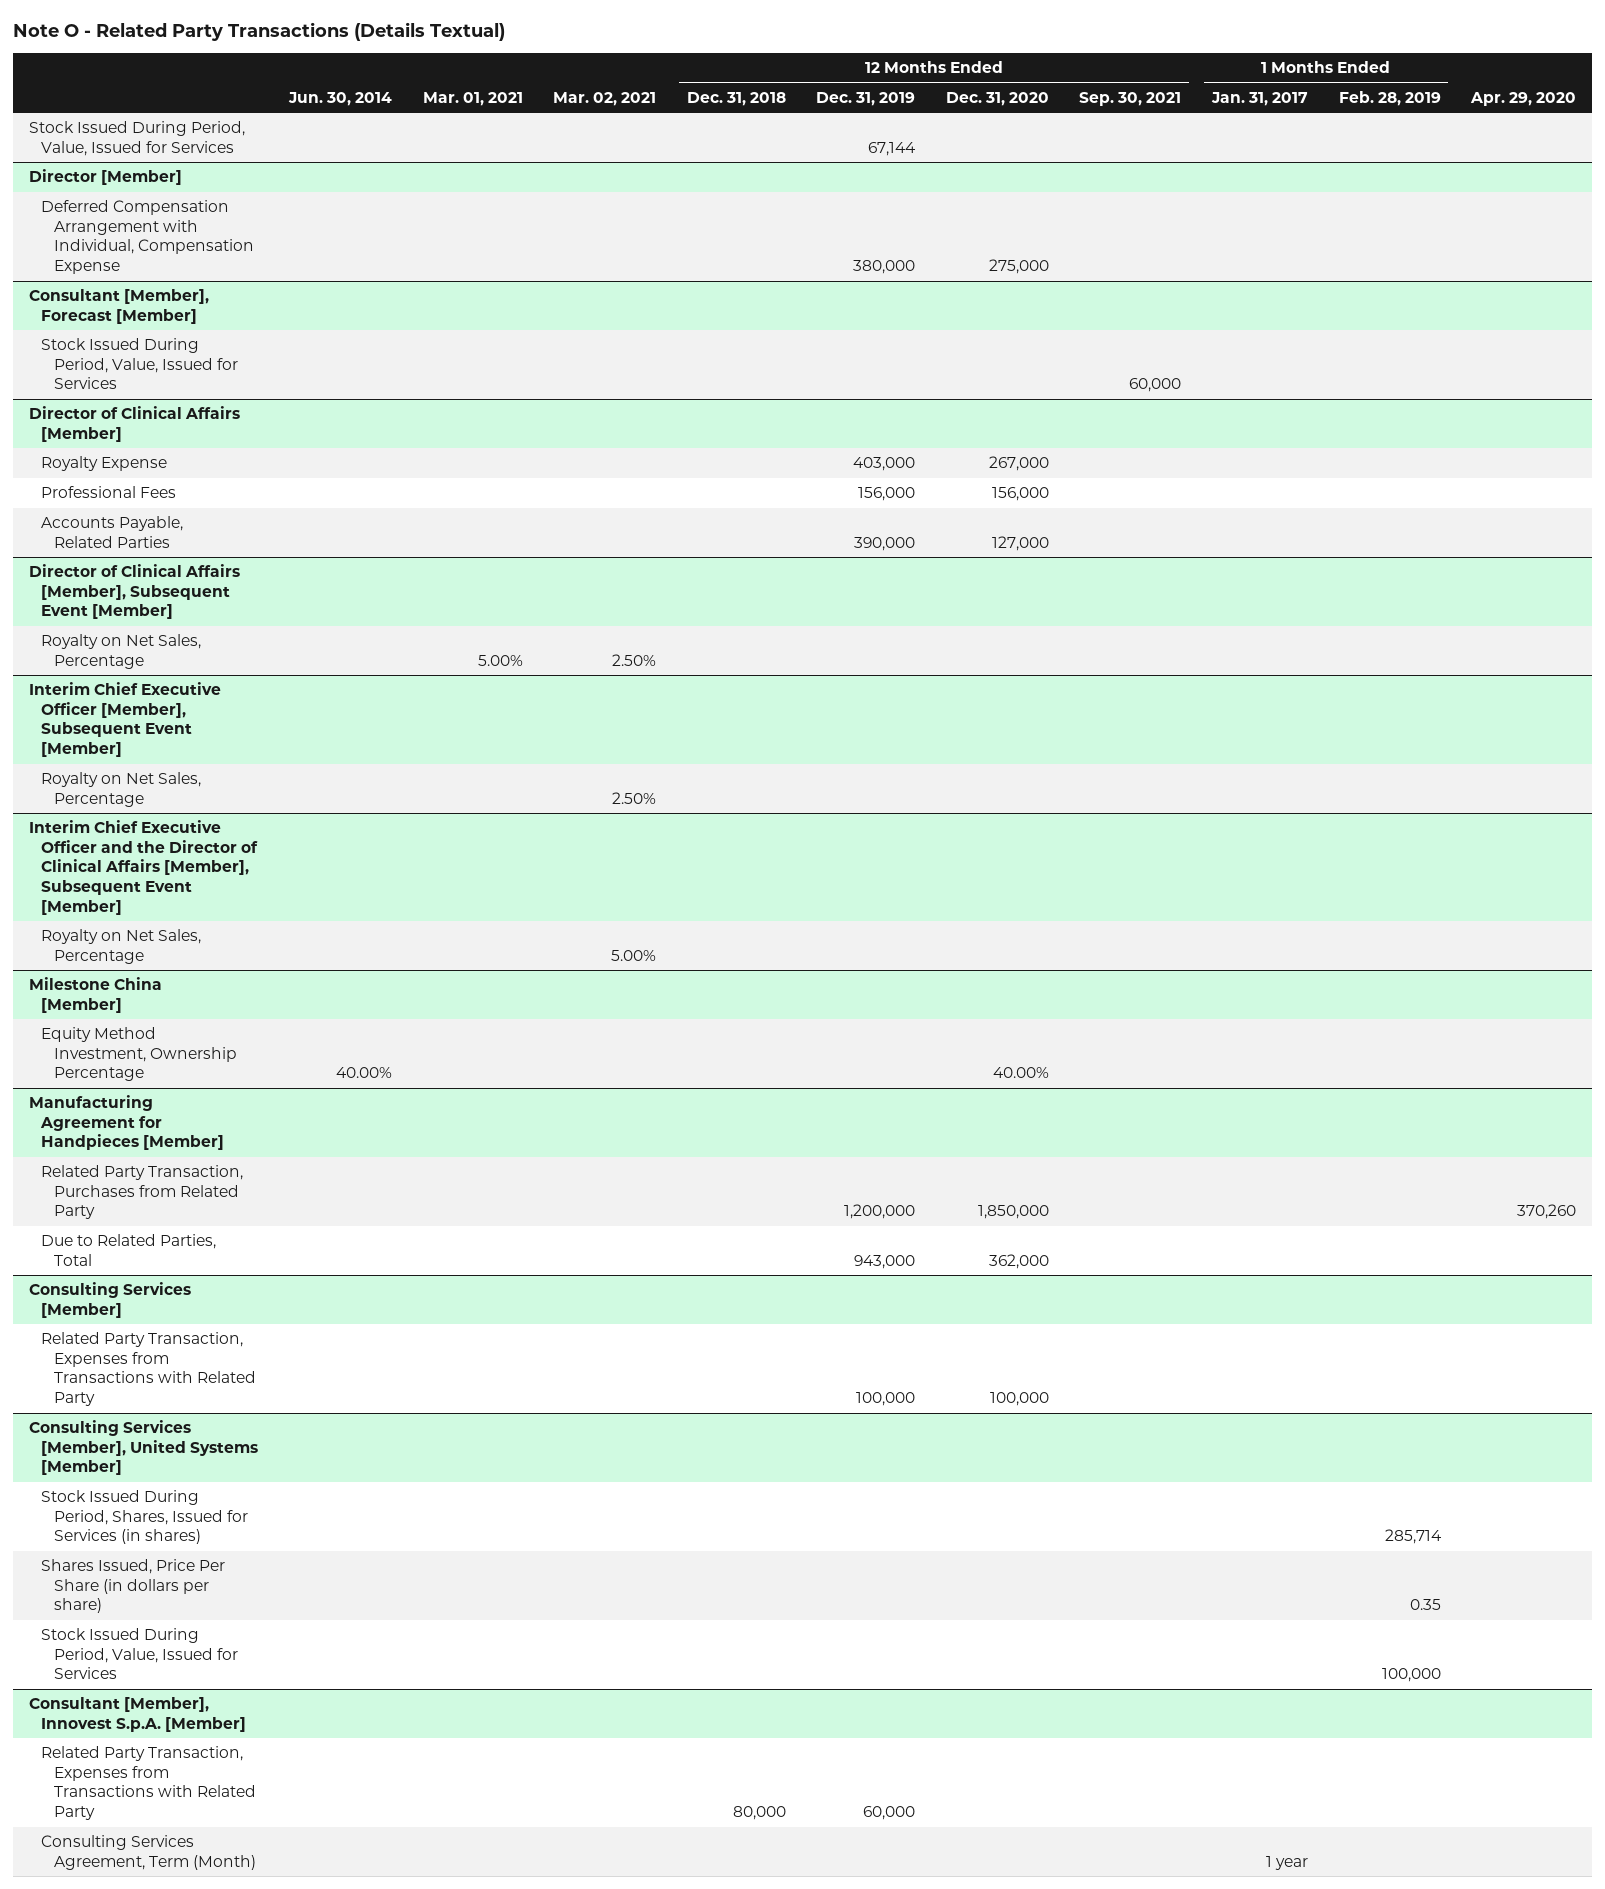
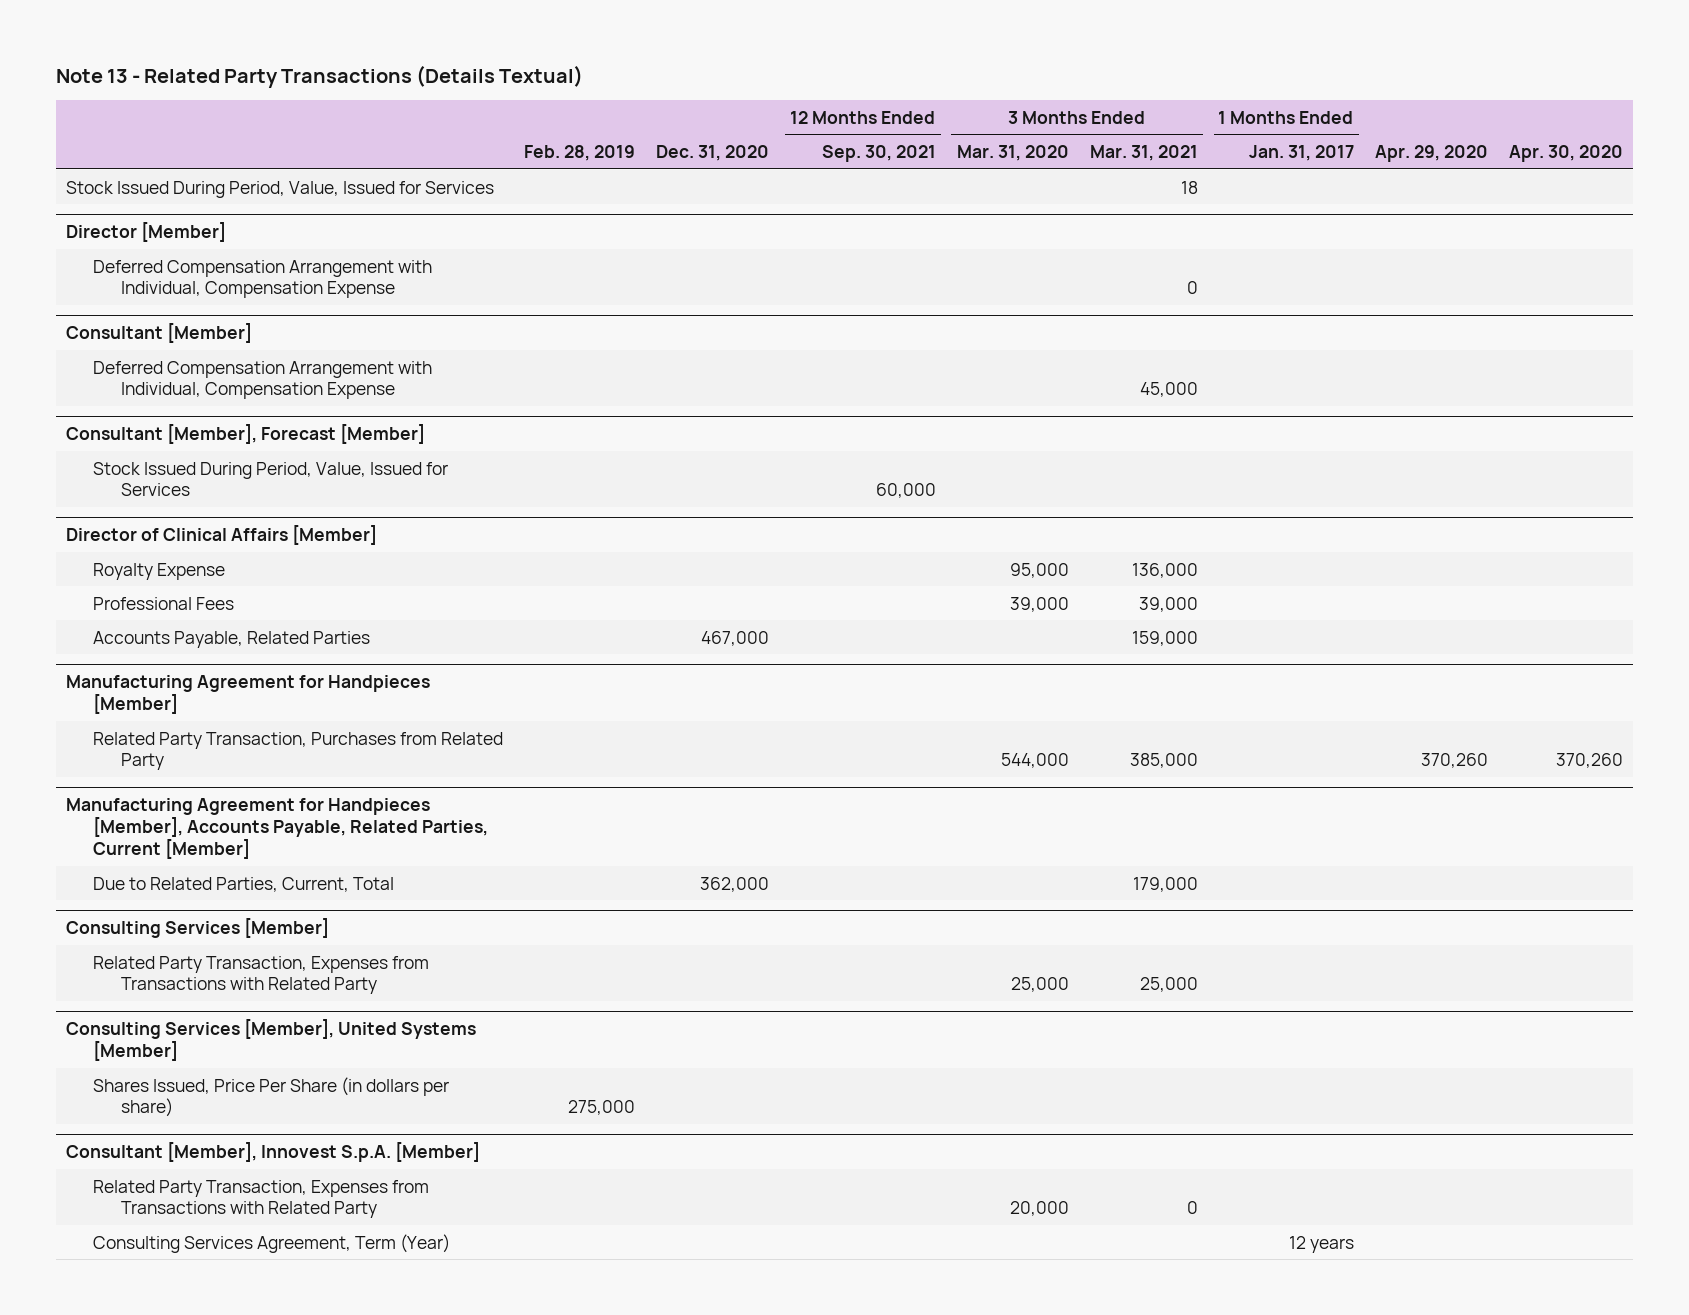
- Note O - Related Party Transactions (Details Textual)
+ Note 13 - Related Party Transactions (Details Textual)
- | Jun. 30, 2014 | Mar. 01, 2021 | Mar. 02, 2021 | 12 Months Ended Dec. 31, 2018 | 12 Months Ended Dec. 31, 2019 | 12 Months Ended Dec. 31, 2020 | 12 Months Ended Sep. 30, 2021 | 1 Months Ended Jan. 31, 2017 | 1 Months Ended Feb. 28, 2019 | Apr. 29, 2020
+ | Feb. 28, 2019 | Dec. 31, 2020 | 12 Months Ended Sep. 30, 2021 | 3 Months Ended Mar. 31, 2020 | 3 Months Ended Mar. 31, 2021 | 1 Months Ended Jan. 31, 2017 | Apr. 29, 2020 | Apr. 30, 2020
+ Consultant [Member]
+ Deferred Compensation Arrangement with Individual, Compensation Expense | | | | | 45,000 | | |
- Director of Clinical Affairs [Member], Subsequent Event [Member]
- Royalty on Net Sales, Percentage | | 5.00% | 2.50% | | | | | | |
- Interim Chief Executive Officer [Member], Subsequent Event [Member]
- Royalty on Net Sales, Percentage | | | 2.50% | | | | | | |
- Interim Chief Executive Officer and the Director of Clinical Affairs [Member], Subsequent Event [Member]
- Royalty on Net Sales, Percentage | | | 5.00% | | | | | | |
- Milestone China [Member]
- Equity Method Investment, Ownership Percentage | 40.00% | | | | | 40.00% | | | |
@ Manufacturing Agreement for Handpieces [Member]
- Due to Related Parties, Total | | | | | 943,000 | 362,000 | | | |
+ Manufacturing Agreement for Handpieces [Member], Accounts Payable, Related Parties, Current [Member]
+ Due to Related Parties, Current, Total | | 362,000 | | | 179,000 | | |
@ Consulting Services [Member], United Systems [Member]
- Stock Issued During Period, Shares, Issued for Services (in shares) | | | | | | | | | 285,714 |
- Stock Issued During Period, Value, Issued for Services | | | | | | | | | 100,000 |
@ Consultant [Member], Innovest S.p.A. [Member]
- Consulting Services Agreement, Term (Month) | | | | | | | | 1 year | |
+ Consulting Services Agreement, Term (Year) | | | | | | 12 years | |

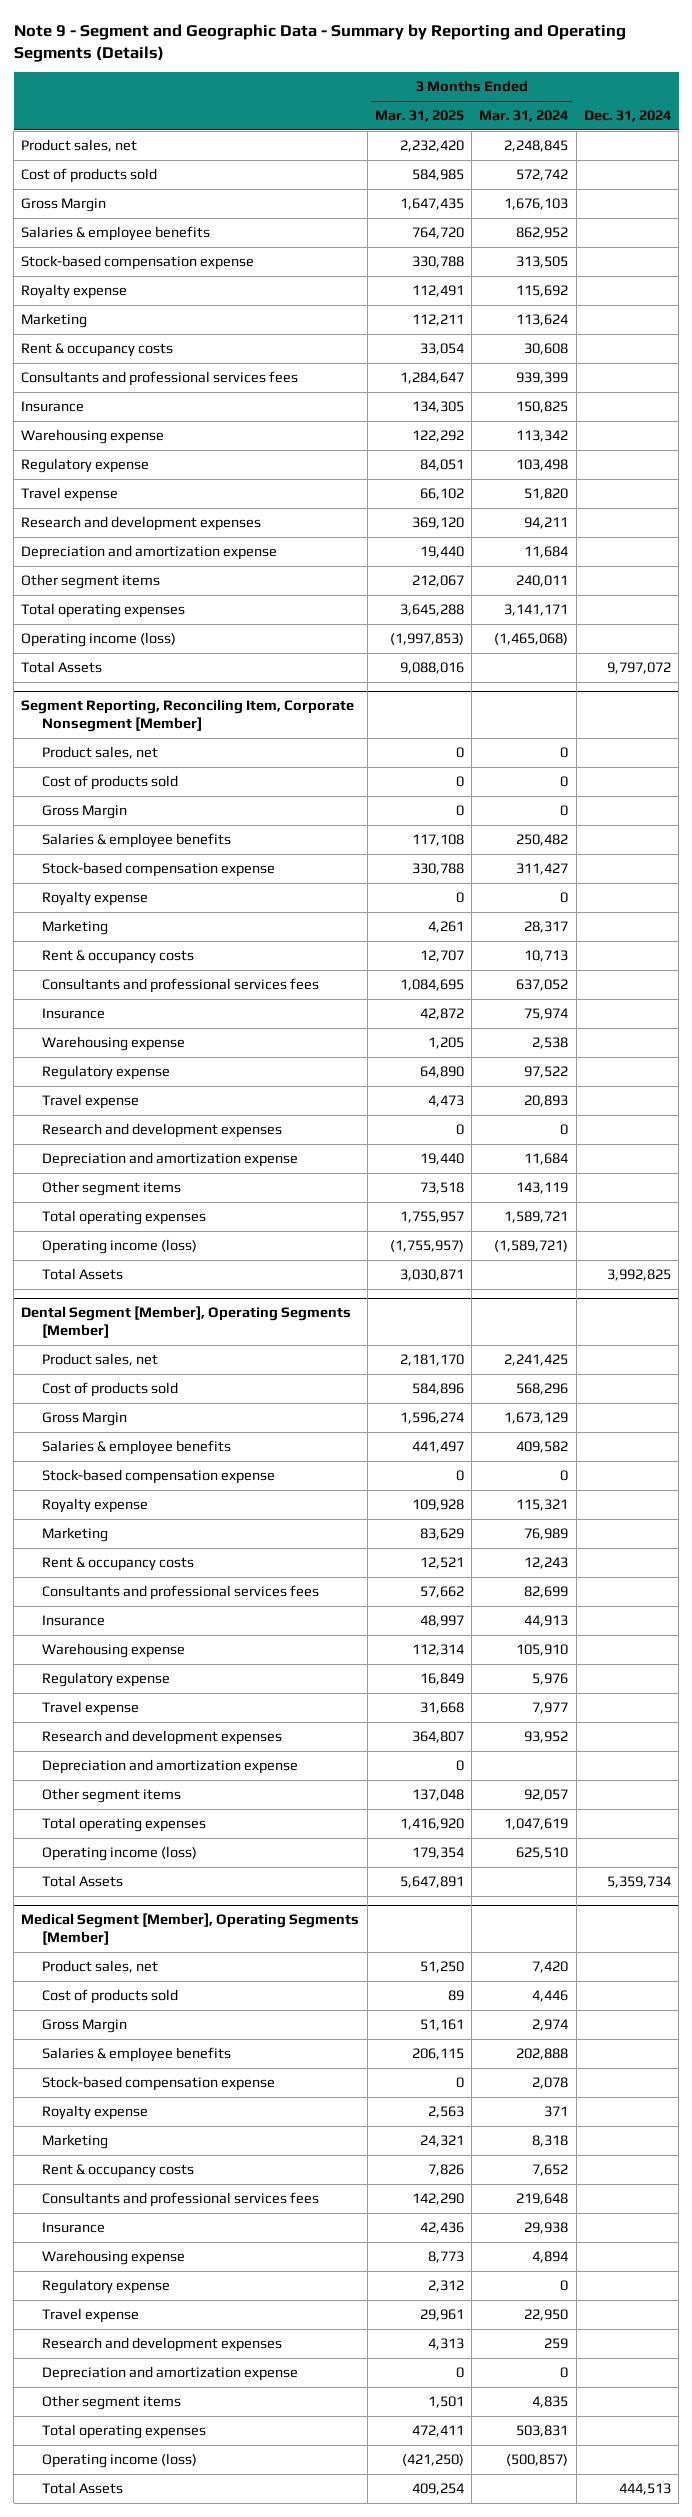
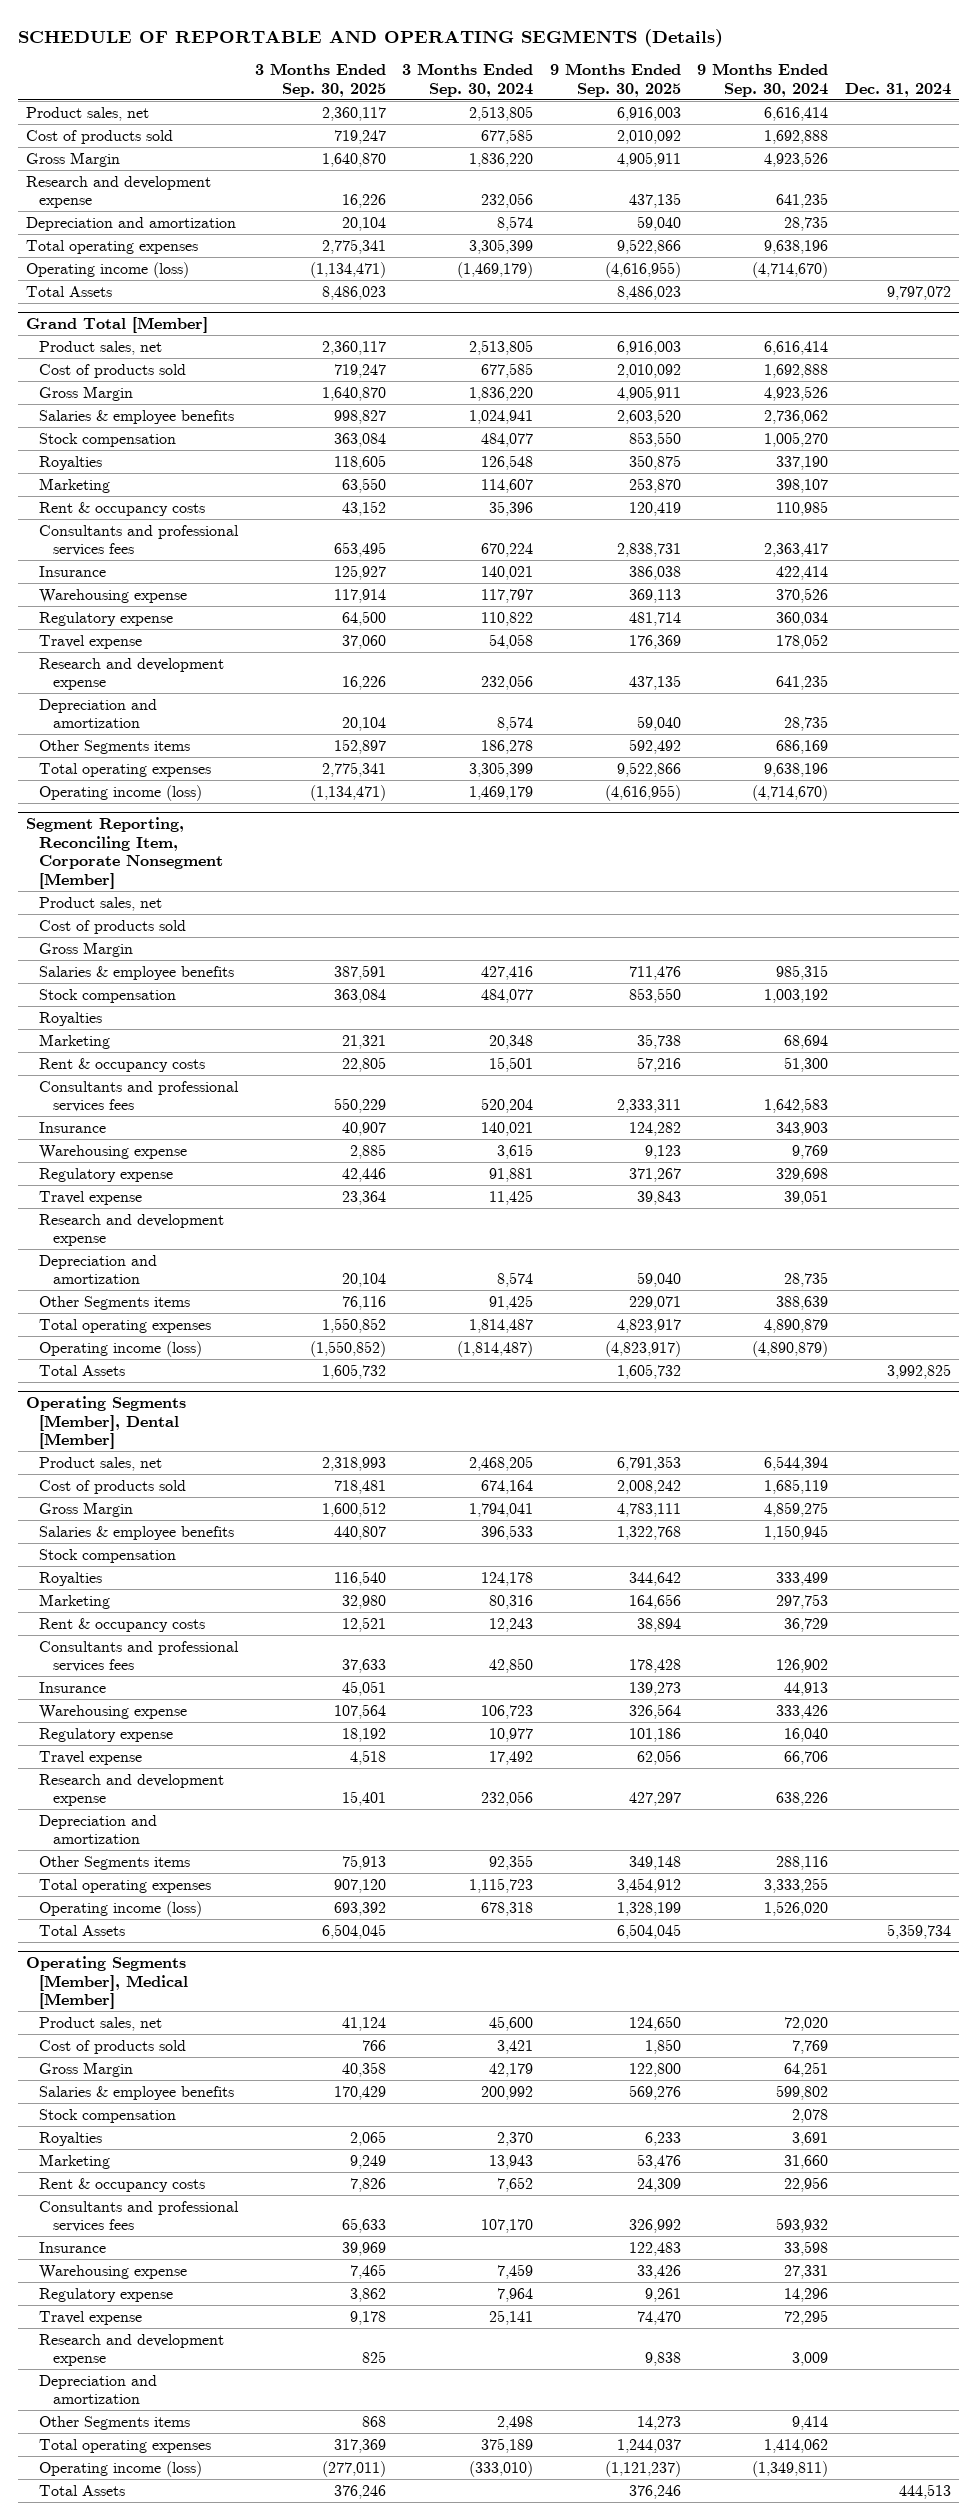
- Note 9 - Segment and Geographic Data - Summary by Reporting and Operating Segments (Details)
+ SCHEDULE OF REPORTABLE AND OPERATING SEGMENTS (Details)
- | 3 Months Ended Mar. 31, 2025 | 3 Months Ended Mar. 31, 2024 | Dec. 31, 2024
+ | 3 Months Ended Sep. 30, 2025 | 3 Months Ended Sep. 30, 2024 | 9 Months Ended Sep. 30, 2025 | 9 Months Ended Sep. 30, 2024 | Dec. 31, 2024
- Salaries & employee benefits | 764,720 | 862,952 |
- Stock-based compensation expense | 330,788 | 313,505 |
- Royalty expense | 112,491 | 115,692 |
- Marketing | 112,211 | 113,624 |
- Rent & occupancy costs | 33,054 | 30,608 |
- Consultants and professional services fees | 1,284,647 | 939,399 |
- Insurance | 134,305 | 150,825 |
- Warehousing expense | 122,292 | 113,342 |
- Regulatory expense | 84,051 | 103,498 |
- Travel expense | 66,102 | 51,820 |
- Research and development expenses | 369,120 | 94,211 |
- Depreciation and amortization expense | 19,440 | 11,684 |
- Other segment items | 212,067 | 240,011 |
+ Research and development expense | 16,226 | 232,056 | 437,135 | 641,235 |
+ Depreciation and amortization | 20,104 | 8,574 | 59,040 | 28,735 |
+ Grand Total [Member]
+ Product sales, net | 2,360,117 | 2,513,805 | 6,916,003 | 6,616,414 |
+ Cost of products sold | 719,247 | 677,585 | 2,010,092 | 1,692,888 |
+ Gross Margin | 1,640,870 | 1,836,220 | 4,905,911 | 4,923,526 |
+ Salaries & employee benefits | 998,827 | 1,024,941 | 2,603,520 | 2,736,062 |
+ Stock compensation | 363,084 | 484,077 | 853,550 | 1,005,270 |
+ Royalties | 118,605 | 126,548 | 350,875 | 337,190 |
+ Marketing | 63,550 | 114,607 | 253,870 | 398,107 |
+ Rent & occupancy costs | 43,152 | 35,396 | 120,419 | 110,985 |
+ Consultants and professional services fees | 653,495 | 670,224 | 2,838,731 | 2,363,417 |
+ Insurance | 125,927 | 140,021 | 386,038 | 422,414 |
+ Warehousing expense | 117,914 | 117,797 | 369,113 | 370,526 |
+ Regulatory expense | 64,500 | 110,822 | 481,714 | 360,034 |
+ Travel expense | 37,060 | 54,058 | 176,369 | 178,052 |
+ Research and development expense | 16,226 | 232,056 | 437,135 | 641,235 |
+ Depreciation and amortization | 20,104 | 8,574 | 59,040 | 28,735 |
+ Other Segments items | 152,897 | 186,278 | 592,492 | 686,169 |
+ Total operating expenses | 2,775,341 | 3,305,399 | 9,522,866 | 9,638,196 |
+ Operating income (loss) | (1,134,471) | 1,469,179 | (4,616,955) | (4,714,670) |
@ Segment Reporting, Reconciling Item, Corporate Nonsegment [Member]
- Stock-based compensation expense | 330,788 | 311,427 |
- Royalty expense | 0 | 0 |
+ Stock compensation | 363,084 | 484,077 | 853,550 | 1,003,192 |
+ Royalties
- Research and development expenses | 0 | 0 |
- Depreciation and amortization expense | 19,440 | 11,684 |
- Other segment items | 73,518 | 143,119 |
+ Research and development expense
+ Depreciation and amortization | 20,104 | 8,574 | 59,040 | 28,735 |
+ Other Segments items | 76,116 | 91,425 | 229,071 | 388,639 |
- Dental Segment [Member], Operating Segments [Member]
+ Operating Segments [Member], Dental [Member]
- Stock-based compensation expense | 0 | 0 |
- Royalty expense | 109,928 | 115,321 |
+ Stock compensation
+ Royalties | 116,540 | 124,178 | 344,642 | 333,499 |
- Research and development expenses | 364,807 | 93,952 |
- Depreciation and amortization expense | 0 | |
- Other segment items | 137,048 | 92,057 |
+ Research and development expense | 15,401 | 232,056 | 427,297 | 638,226 |
+ Depreciation and amortization
+ Other Segments items | 75,913 | 92,355 | 349,148 | 288,116 |
- Medical Segment [Member], Operating Segments [Member]
+ Operating Segments [Member], Medical [Member]
- Stock-based compensation expense | 0 | 2,078 |
- Royalty expense | 2,563 | 371 |
+ Stock compensation | | | | 2,078 |
+ Royalties | 2,065 | 2,370 | 6,233 | 3,691 |
- Research and development expenses | 4,313 | 259 |
- Depreciation and amortization expense | 0 | 0 |
- Other segment items | 1,501 | 4,835 |
+ Research and development expense | 825 | | 9,838 | 3,009 |
+ Depreciation and amortization
+ Other Segments items | 868 | 2,498 | 14,273 | 9,414 |

